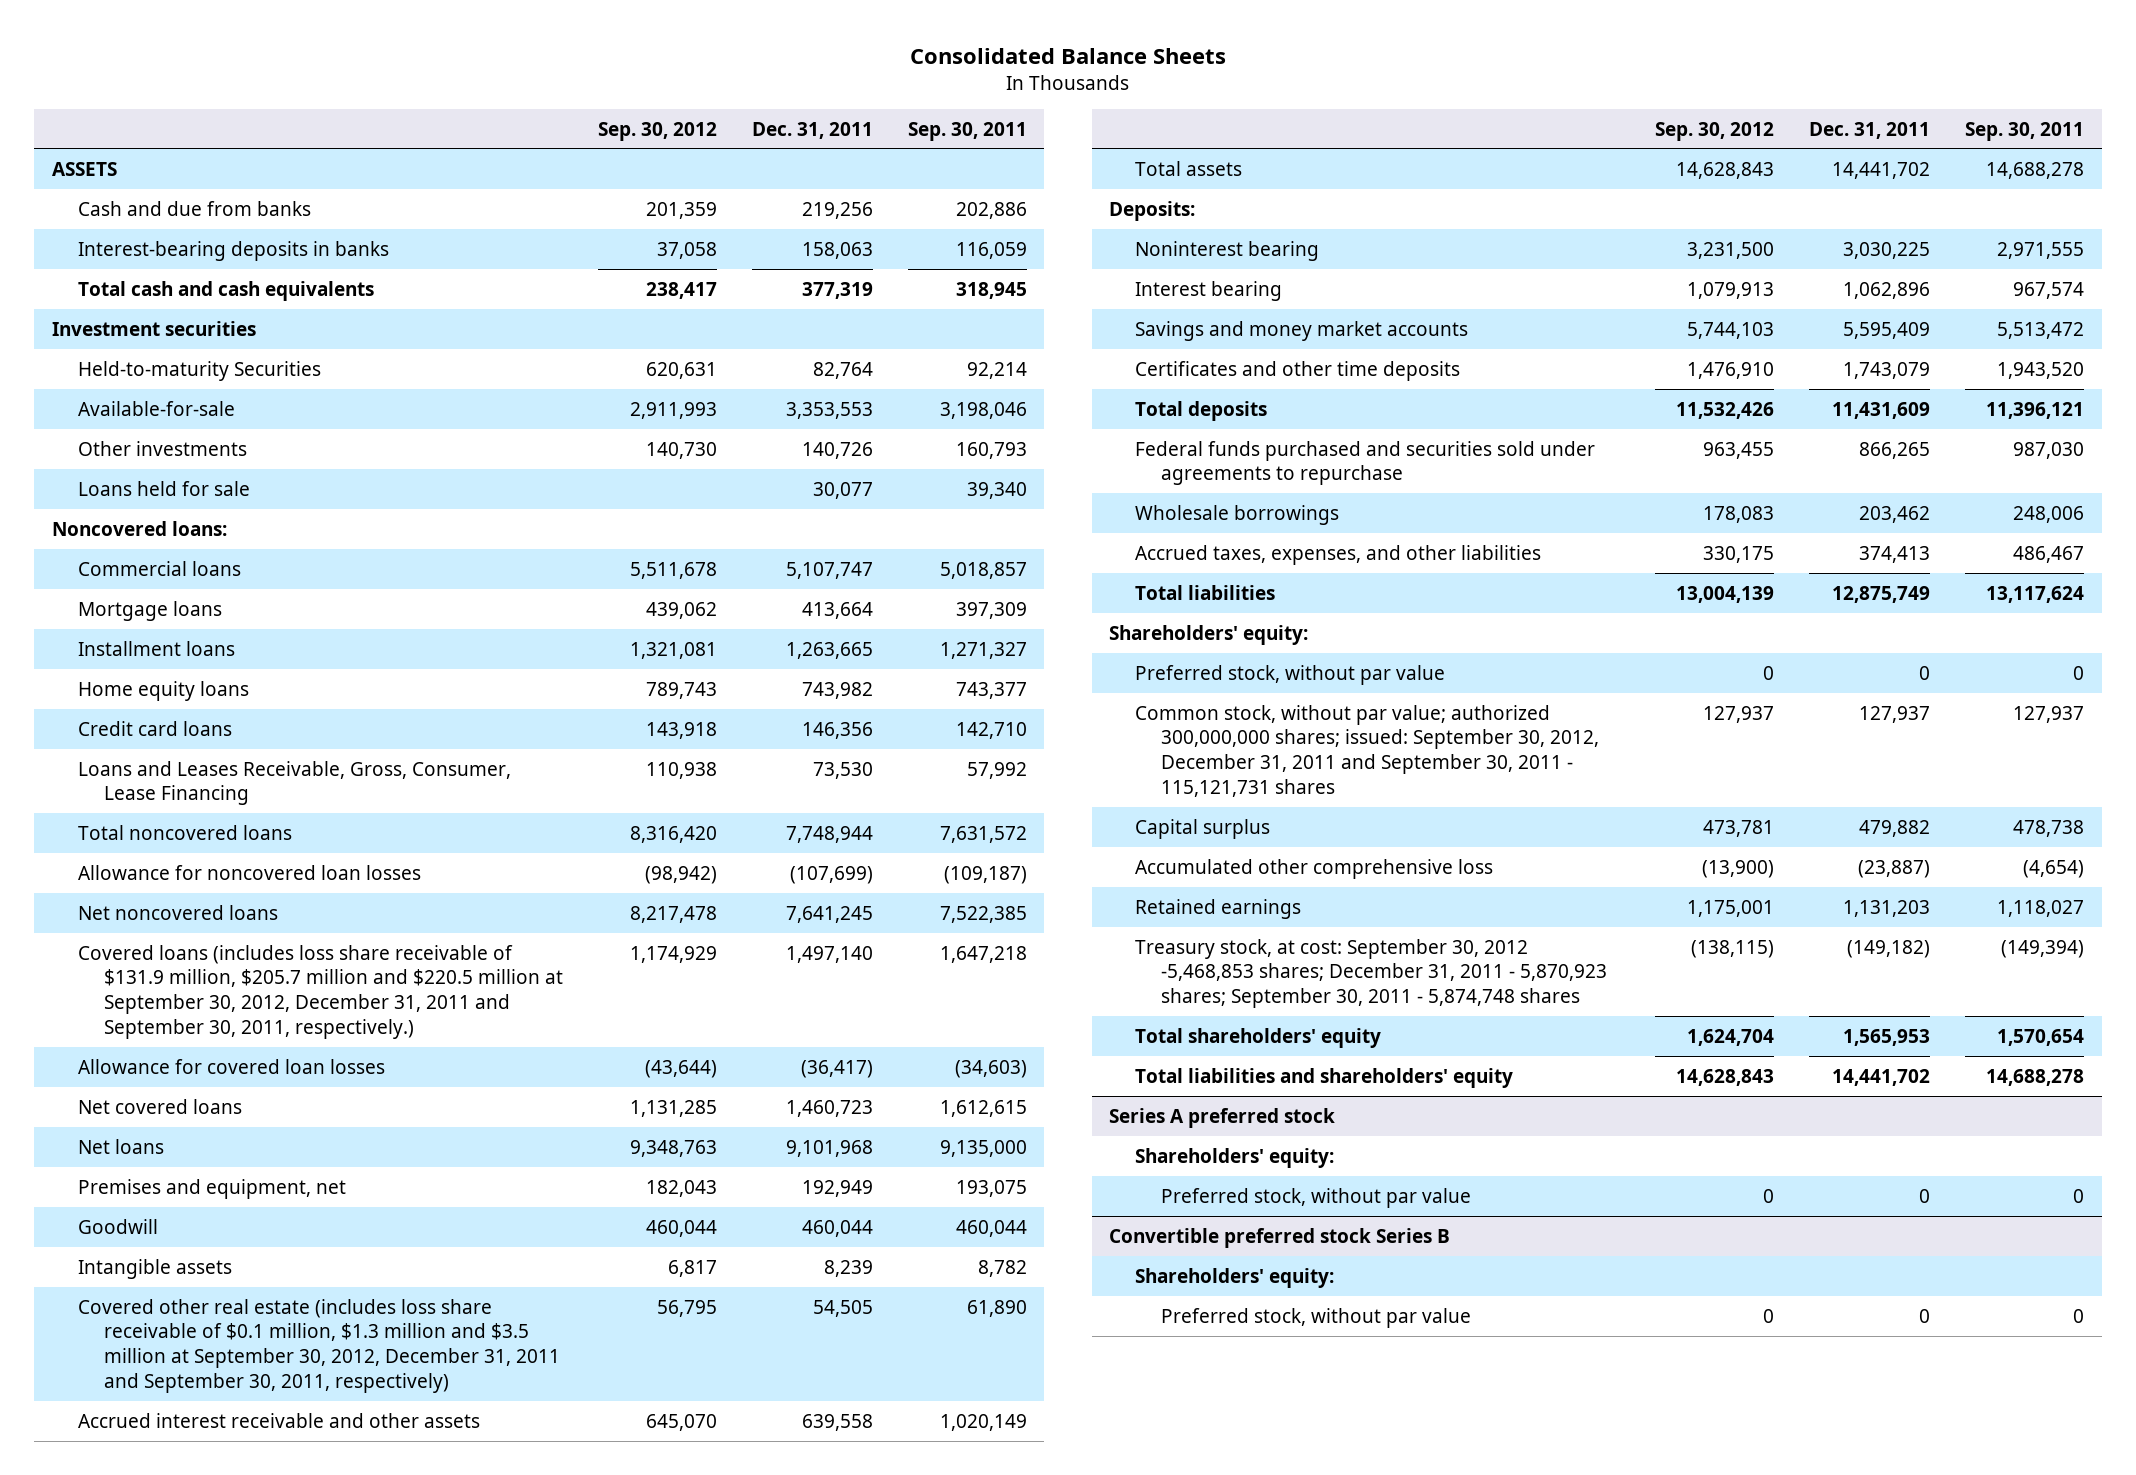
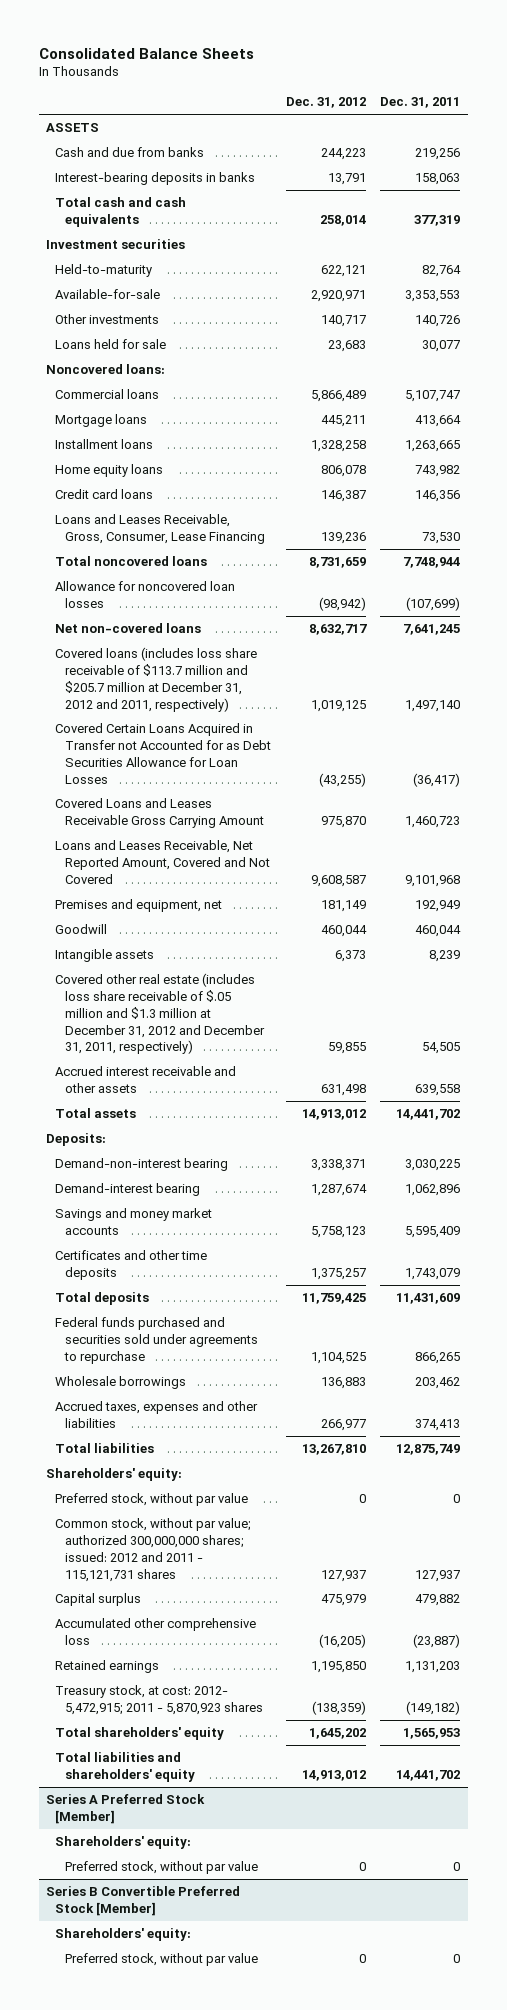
- | Sep. 30, 2012 | Dec. 31, 2011 | Sep. 30, 2011
+ | Dec. 31, 2012 | Dec. 31, 2011
- Held-to-maturity Securities | 620,631 | 82,764 | 92,214
+ Held-to-maturity | 622,121 | 82,764
- Net noncovered loans | 8,217,478 | 7,641,245 | 7,522,385
- Covered loans (includes loss share receivable of $131.9 million, $205.7 million and $220.5 million at September 30, 2012, December 31, 2011 and September 30, 2011, respectively.) | 1,174,929 | 1,497,140 | 1,647,218
- Allowance for covered loan losses | (43,644) | (36,417) | (34,603)
- Net covered loans | 1,131,285 | 1,460,723 | 1,612,615
- Net loans | 9,348,763 | 9,101,968 | 9,135,000
+ Net non-covered loans | 8,632,717 | 7,641,245
+ Covered loans (includes loss share receivable of $113.7 million and $205.7 million at December 31, 2012 and 2011, respectively) | 1,019,125 | 1,497,140
+ Covered Certain Loans Acquired in Transfer not Accounted for as Debt Securities Allowance for Loan Losses | (43,255) | (36,417)
+ Covered Loans and Leases Receivable Gross Carrying Amount | 975,870 | 1,460,723
+ Loans and Leases Receivable, Net Reported Amount, Covered and Not Covered | 9,608,587 | 9,101,968
- Covered other real estate (includes loss share receivable of $0.1 million, $1.3 million and $3.5 million at September 30, 2012, December 31, 2011 and September 30, 2011, respectively) | 56,795 | 54,505 | 61,890
+ Covered other real estate (includes loss share receivable of $.05 million and $1.3 million at December 31, 2012 and December 31, 2011, respectively) | 59,855 | 54,505
- Noninterest bearing | 3,231,500 | 3,030,225 | 2,971,555
- Interest bearing | 1,079,913 | 1,062,896 | 967,574
+ Demand-non-interest bearing | 3,338,371 | 3,030,225
+ Demand-interest bearing | 1,287,674 | 1,062,896
- Accrued taxes, expenses, and other liabilities | 330,175 | 374,413 | 486,467
+ Accrued taxes, expenses and other liabilities | 266,977 | 374,413
- Common stock, without par value; authorized 300,000,000 shares; issued: September 30, 2012, December 31, 2011 and September 30, 2011 - 115,121,731 shares | 127,937 | 127,937 | 127,937
+ Common stock, without par value; authorized 300,000,000 shares; issued: 2012 and 2011 - 115,121,731 shares | 127,937 | 127,937
- Treasury stock, at cost: September 30, 2012 -5,468,853 shares; December 31, 2011 - 5,870,923 shares; September 30, 2011 - 5,874,748 shares | (138,115) | (149,182) | (149,394)
+ Treasury stock, at cost: 2012- 5,472,915; 2011 - 5,870,923 shares | (138,359) | (149,182)
- Series A preferred stock
+ Series A Preferred Stock [Member]
- Convertible preferred stock Series B
+ Series B Convertible Preferred Stock [Member]

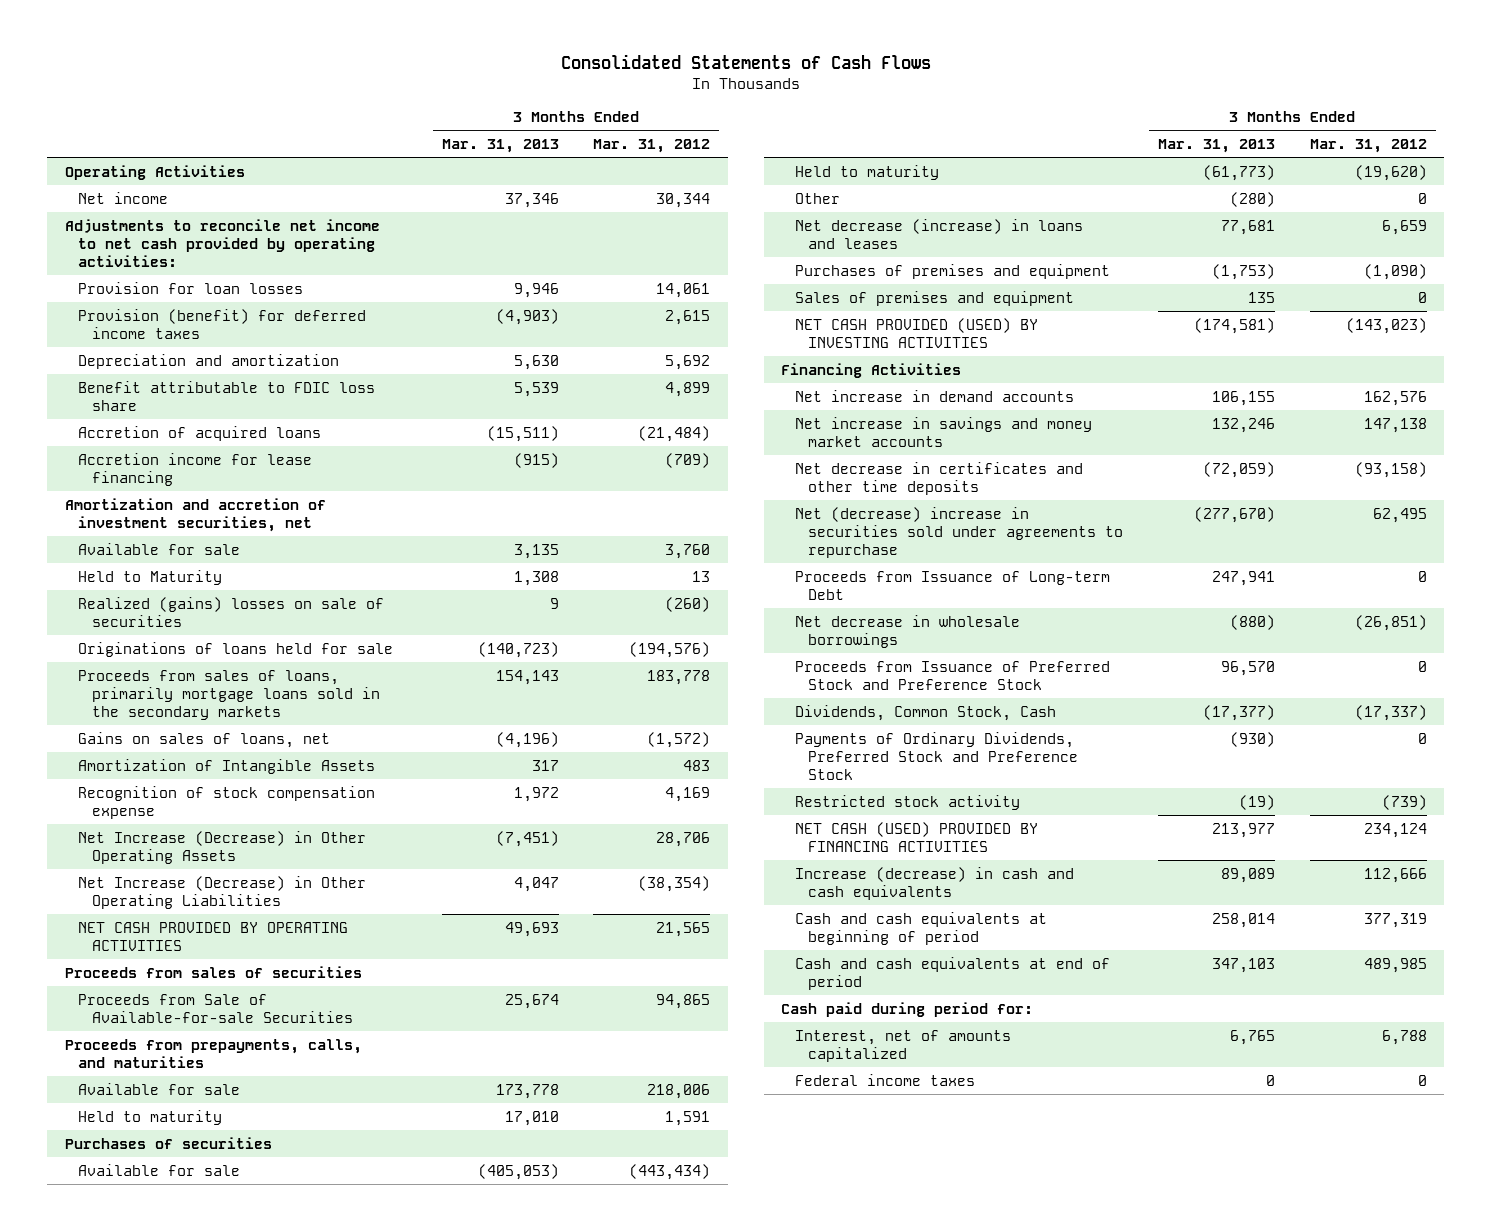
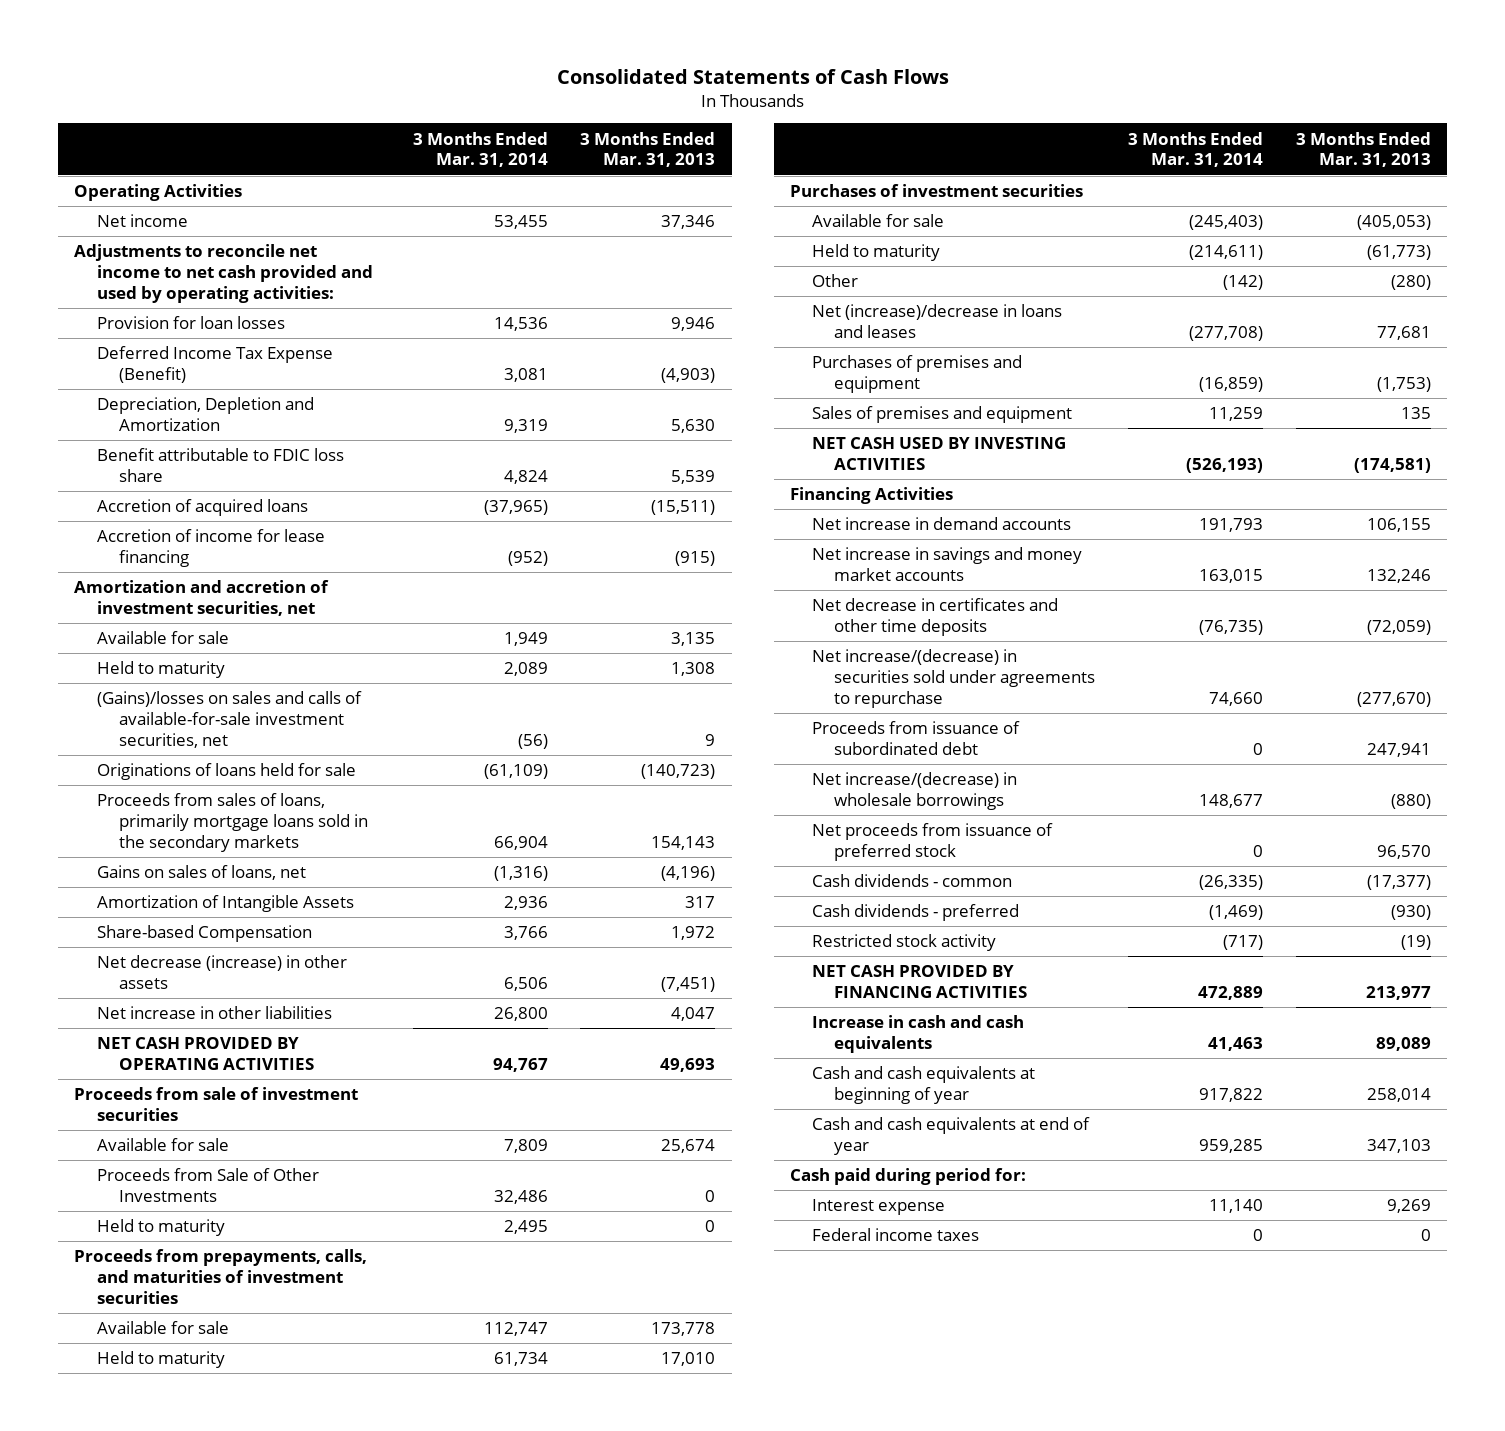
- | 3 Months Ended Mar. 31, 2013 | 3 Months Ended Mar. 31, 2012
+ | 3 Months Ended Mar. 31, 2014 | 3 Months Ended Mar. 31, 2013
- Adjustments to reconcile net income to net cash provided by operating activities:
+ Adjustments to reconcile net income to net cash provided and used by operating activities:
- Provision (benefit) for deferred income taxes | (4,903) | 2,615
- Depreciation and amortization | 5,630 | 5,692
+ Deferred Income Tax Expense (Benefit) | 3,081 | (4,903)
+ Depreciation, Depletion and Amortization | 9,319 | 5,630
- Accretion income for lease financing | (915) | (709)
+ Accretion of income for lease financing | (952) | (915)
- Held to Maturity | 1,308 | 13
- Realized (gains) losses on sale of securities | 9 | (260)
+ Held to maturity | 2,089 | 1,308
+ (Gains)/losses on sales and calls of available-for-sale investment securities, net | (56) | 9
- Recognition of stock compensation expense | 1,972 | 4,169
- Net Increase (Decrease) in Other Operating Assets | (7,451) | 28,706
- Net Increase (Decrease) in Other Operating Liabilities | 4,047 | (38,354)
+ Share-based Compensation | 3,766 | 1,972
+ Net decrease (increase) in other assets | 6,506 | (7,451)
+ Net increase in other liabilities | 26,800 | 4,047
- Proceeds from sales of securities
- Proceeds from Sale of Available-for-sale Securities | 25,674 | 94,865
- Proceeds from prepayments, calls, and maturities
+ Proceeds from sale of investment securities
+ Available for sale | 7,809 | 25,674
+ Proceeds from Sale of Other Investments | 32,486 | 0
+ Held to maturity | 2,495 | 0
+ Proceeds from prepayments, calls, and maturities of investment securities
- Purchases of securities
+ Purchases of investment securities
- Net decrease (increase) in loans and leases | 77,681 | 6,659
+ Net (increase)/decrease in loans and leases | (277,708) | 77,681
- NET CASH PROVIDED (USED) BY INVESTING ACTIVITIES | (174,581) | (143,023)
+ NET CASH USED BY INVESTING ACTIVITIES | (526,193) | (174,581)
- Net (decrease) increase in securities sold under agreements to repurchase | (277,670) | 62,495
- Proceeds from Issuance of Long-term Debt | 247,941 | 0
- Net decrease in wholesale borrowings | (880) | (26,851)
- Proceeds from Issuance of Preferred Stock and Preference Stock | 96,570 | 0
- Dividends, Common Stock, Cash | (17,377) | (17,337)
- Payments of Ordinary Dividends, Preferred Stock and Preference Stock | (930) | 0
+ Net increase/(decrease) in securities sold under agreements to repurchase | 74,660 | (277,670)
+ Proceeds from issuance of subordinated debt | 0 | 247,941
+ Net increase/(decrease) in wholesale borrowings | 148,677 | (880)
+ Net proceeds from issuance of preferred stock | 0 | 96,570
+ Cash dividends - common | (26,335) | (17,377)
+ Cash dividends - preferred | (1,469) | (930)
- NET CASH (USED) PROVIDED BY FINANCING ACTIVITIES | 213,977 | 234,124
- Increase (decrease) in cash and cash equivalents | 89,089 | 112,666
- Cash and cash equivalents at beginning of period | 258,014 | 377,319
- Cash and cash equivalents at end of period | 347,103 | 489,985
+ NET CASH PROVIDED BY FINANCING ACTIVITIES | 472,889 | 213,977
+ Increase in cash and cash equivalents | 41,463 | 89,089
+ Cash and cash equivalents at beginning of year | 917,822 | 258,014
+ Cash and cash equivalents at end of year | 959,285 | 347,103
- Interest, net of amounts capitalized | 6,765 | 6,788
+ Interest expense | 11,140 | 9,269

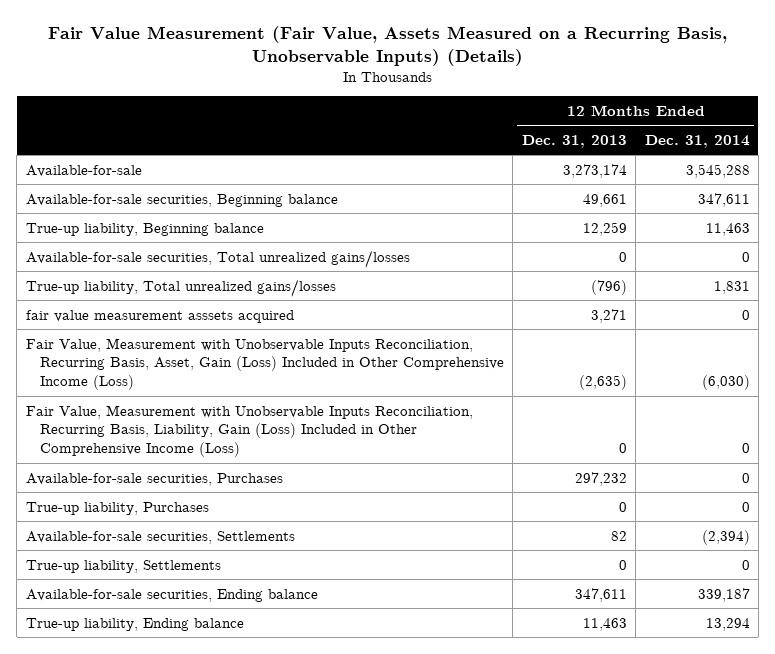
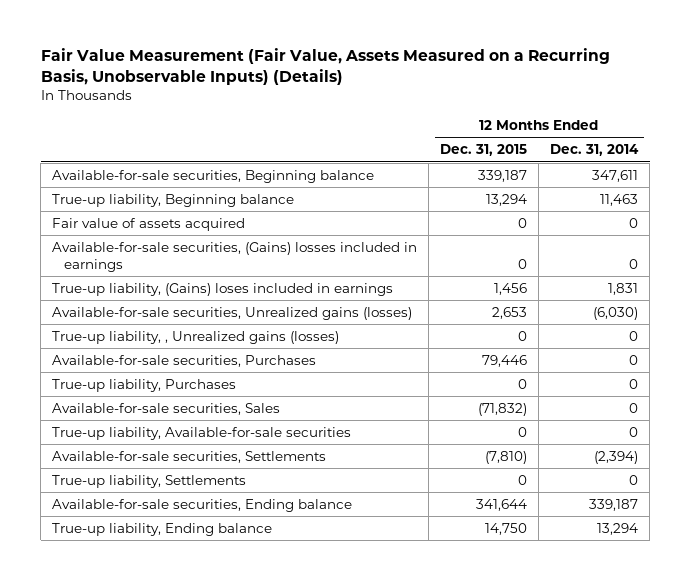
- | 12 Months Ended Dec. 31, 2013 | 12 Months Ended Dec. 31, 2014
+ | 12 Months Ended Dec. 31, 2015 | 12 Months Ended Dec. 31, 2014
- Available-for-sale | 3,273,174 | 3,545,288
- Available-for-sale securities, Total unrealized gains/losses | 0 | 0
- True-up liability, Total unrealized gains/losses | (796) | 1,831
- fair value measurement asssets acquired | 3,271 | 0
- Fair Value, Measurement with Unobservable Inputs Reconciliation, Recurring Basis, Asset, Gain (Loss) Included in Other Comprehensive Income (Loss) | (2,635) | (6,030)
- Fair Value, Measurement with Unobservable Inputs Reconciliation, Recurring Basis, Liability, Gain (Loss) Included in Other Comprehensive Income (Loss) | 0 | 0
+ Fair value of assets acquired | 0 | 0
+ Available-for-sale securities, (Gains) losses included in earnings | 0 | 0
+ True-up liability, (Gains) loses included in earnings | 1,456 | 1,831
+ Available-for-sale securities, Unrealized gains (losses) | 2,653 | (6,030)
+ True-up liability, , Unrealized gains (losses) | 0 | 0
+ Available-for-sale securities, Sales | (71,832) | 0
+ True-up liability, Available-for-sale securities | 0 | 0

